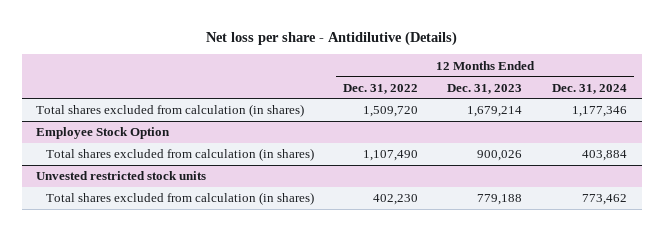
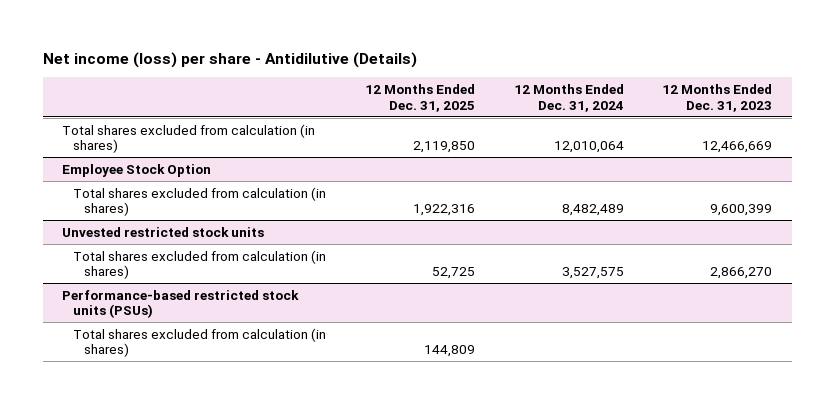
- Net loss per share - Antidilutive (Details)
+ Net income (loss) per share - Antidilutive (Details)
- | 12 Months Ended Dec. 31, 2022 | 12 Months Ended Dec. 31, 2023 | 12 Months Ended Dec. 31, 2024
+ | 12 Months Ended Dec. 31, 2025 | 12 Months Ended Dec. 31, 2024 | 12 Months Ended Dec. 31, 2023
- Total shares excluded from calculation (in shares) | 1,509,720 | 1,679,214 | 1,177,346
+ Total shares excluded from calculation (in shares) | 2,119,850 | 12,010,064 | 12,466,669
@ Employee Stock Option
- Total shares excluded from calculation (in shares) | 1,107,490 | 900,026 | 403,884
+ Total shares excluded from calculation (in shares) | 1,922,316 | 8,482,489 | 9,600,399
@ Unvested restricted stock units
- Total shares excluded from calculation (in shares) | 402,230 | 779,188 | 773,462
+ Total shares excluded from calculation (in shares) | 52,725 | 3,527,575 | 2,866,270
+ Performance-based restricted stock units (PSUs)
+ Total shares excluded from calculation (in shares) | 144,809 | |

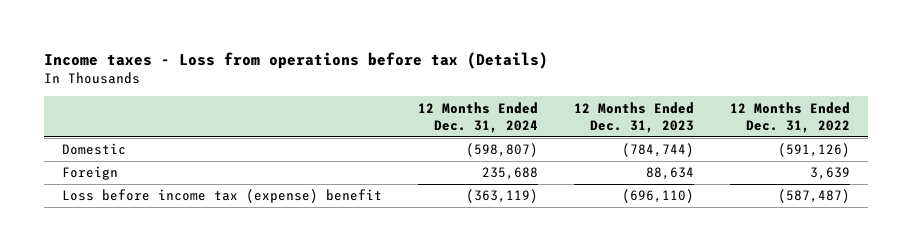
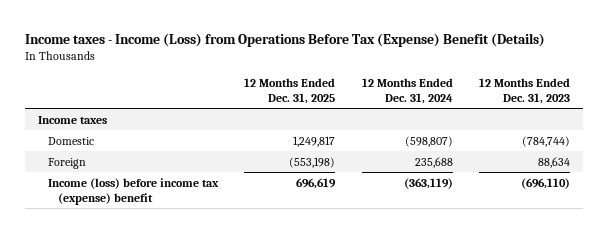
- Income taxes - Loss from operations before tax (Details)
+ Income taxes - Income (Loss) from Operations Before Tax (Expense) Benefit (Details)
- | 12 Months Ended Dec. 31, 2024 | 12 Months Ended Dec. 31, 2023 | 12 Months Ended Dec. 31, 2022
+ | 12 Months Ended Dec. 31, 2025 | 12 Months Ended Dec. 31, 2024 | 12 Months Ended Dec. 31, 2023
+ Income taxes
- Loss before income tax (expense) benefit | (363,119) | (696,110) | (587,487)
+ Income (loss) before income tax (expense) benefit | 696,619 | (363,119) | (696,110)

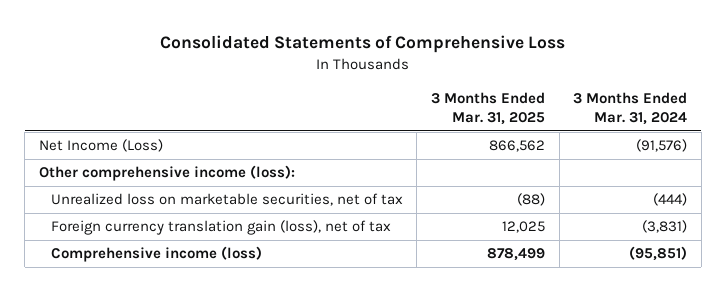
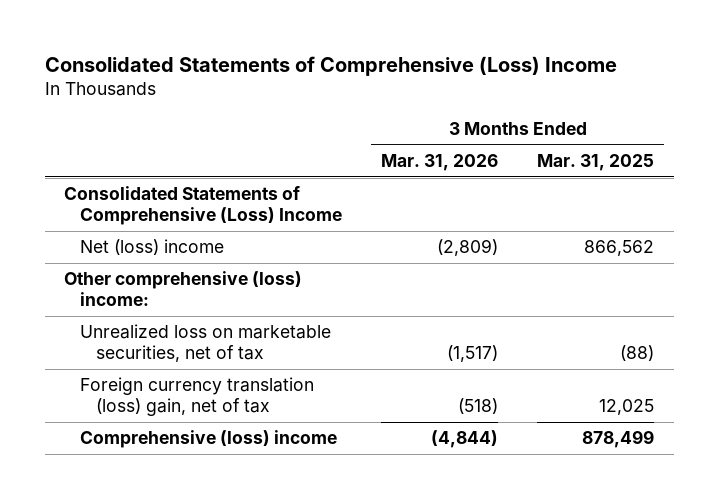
- Consolidated Statements of Comprehensive Loss
+ Consolidated Statements of Comprehensive (Loss) Income
- | 3 Months Ended Mar. 31, 2025 | 3 Months Ended Mar. 31, 2024
+ | 3 Months Ended Mar. 31, 2026 | 3 Months Ended Mar. 31, 2025
- Net Income (Loss) | 866,562 | (91,576)
- Other comprehensive income (loss):
+ Consolidated Statements of Comprehensive (Loss) Income
+ Net (loss) income | (2,809) | 866,562
+ Other comprehensive (loss) income:
- Foreign currency translation gain (loss), net of tax | 12,025 | (3,831)
- Comprehensive income (loss) | 878,499 | (95,851)
+ Foreign currency translation (loss) gain, net of tax | (518) | 12,025
+ Comprehensive (loss) income | (4,844) | 878,499

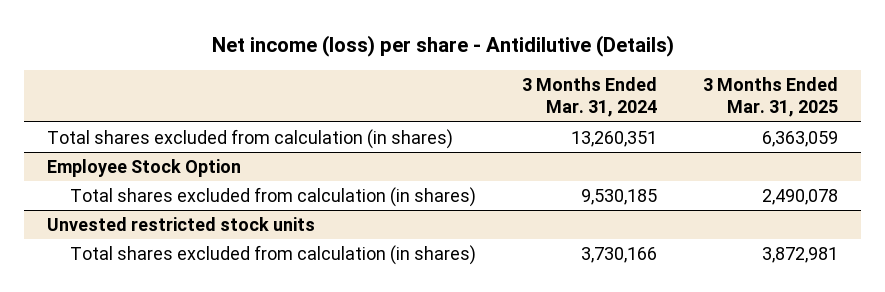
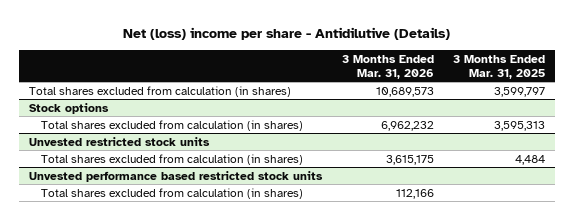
- Net income (loss) per share - Antidilutive (Details)
+ Net (loss) income per share - Antidilutive (Details)
- | 3 Months Ended Mar. 31, 2024 | 3 Months Ended Mar. 31, 2025
+ | 3 Months Ended Mar. 31, 2026 | 3 Months Ended Mar. 31, 2025
- Total shares excluded from calculation (in shares) | 13,260,351 | 6,363,059
- Employee Stock Option
- Total shares excluded from calculation (in shares) | 9,530,185 | 2,490,078
+ Total shares excluded from calculation (in shares) | 10,689,573 | 3,599,797
+ Stock options
+ Total shares excluded from calculation (in shares) | 6,962,232 | 3,595,313
@ Unvested restricted stock units
- Total shares excluded from calculation (in shares) | 3,730,166 | 3,872,981
+ Total shares excluded from calculation (in shares) | 3,615,175 | 4,484
+ Unvested performance based restricted stock units
+ Total shares excluded from calculation (in shares) | 112,166 |

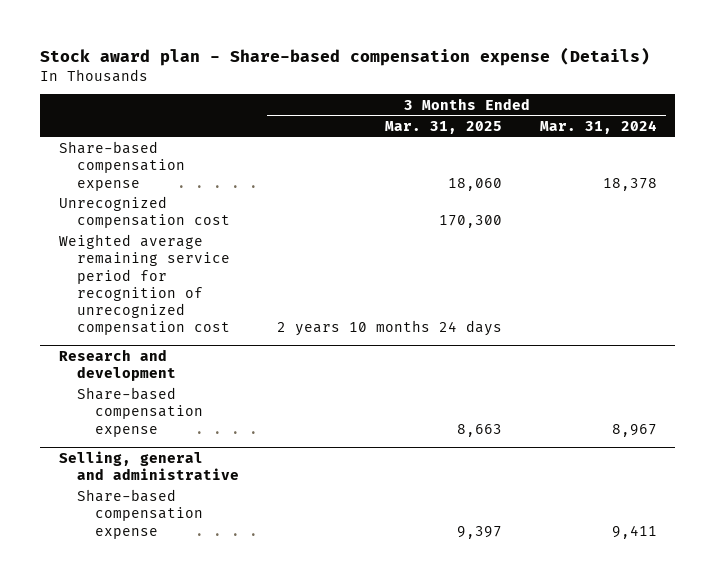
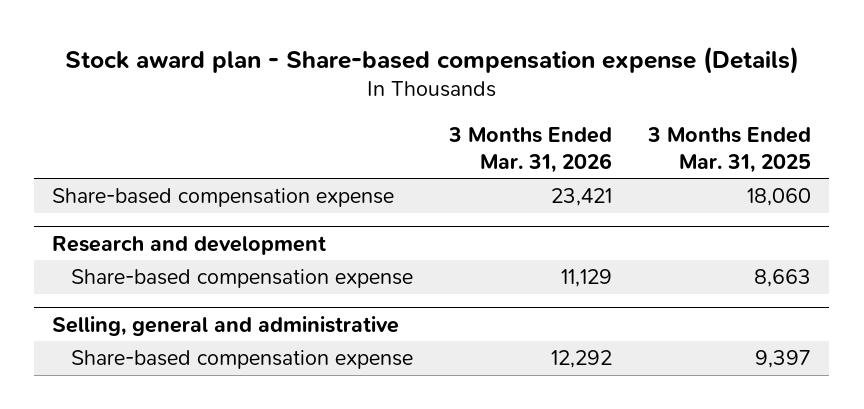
- | 3 Months Ended Mar. 31, 2025 | 3 Months Ended Mar. 31, 2024
+ | 3 Months Ended Mar. 31, 2026 | 3 Months Ended Mar. 31, 2025
- Unrecognized compensation cost | 170,300 |
- Weighted average remaining service period for recognition of unrecognized compensation cost | 2 years 10 months 24 days |

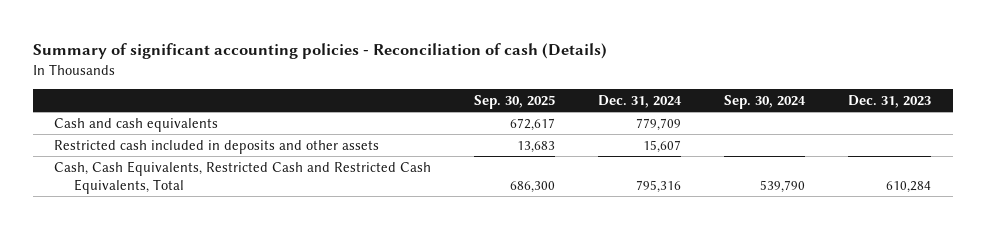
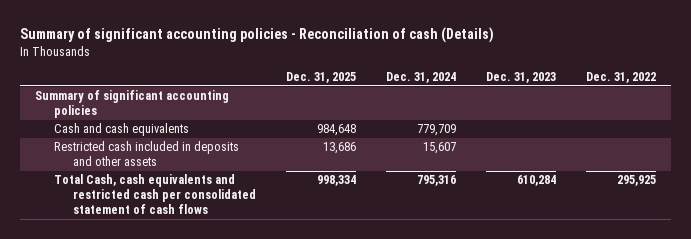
- | Sep. 30, 2025 | Dec. 31, 2024 | Sep. 30, 2024 | Dec. 31, 2023
+ | Dec. 31, 2025 | Dec. 31, 2024 | Dec. 31, 2023 | Dec. 31, 2022
+ Summary of significant accounting policies
- Cash, Cash Equivalents, Restricted Cash and Restricted Cash Equivalents, Total | 686,300 | 795,316 | 539,790 | 610,284
+ Total Cash, cash equivalents and restricted cash per consolidated statement of cash flows | 998,334 | 795,316 | 610,284 | 295,925

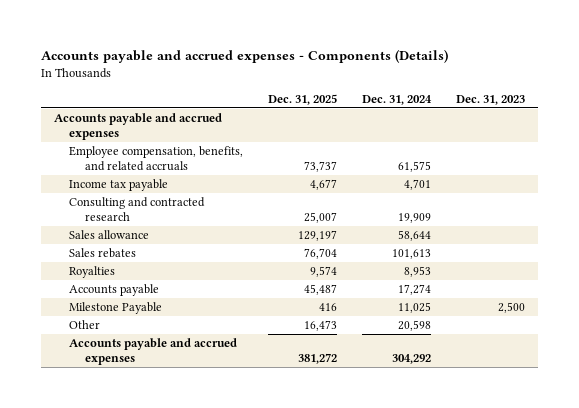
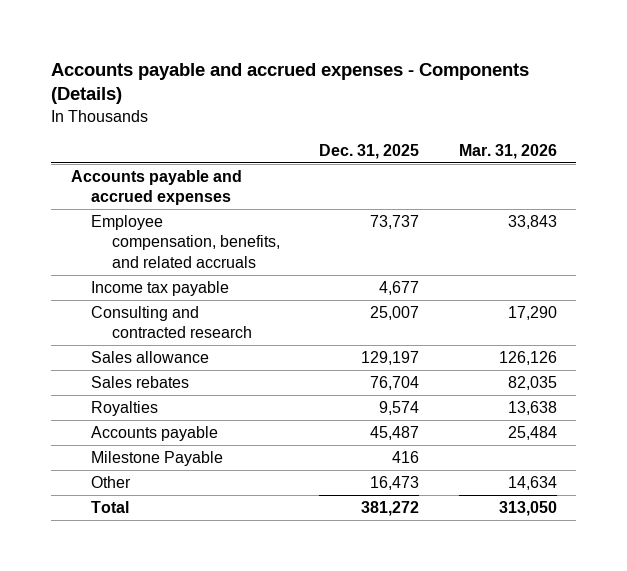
- | Dec. 31, 2025 | Dec. 31, 2024 | Dec. 31, 2023
+ | Dec. 31, 2025 | Mar. 31, 2026
- Accounts payable and accrued expenses | 381,272 | 304,292 |
+ Total | 381,272 | 313,050

